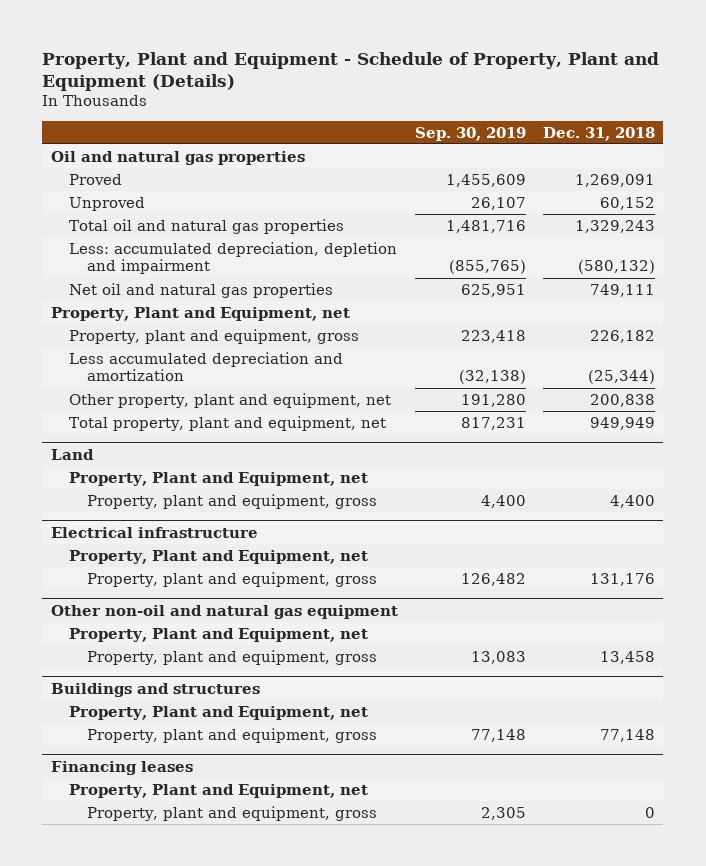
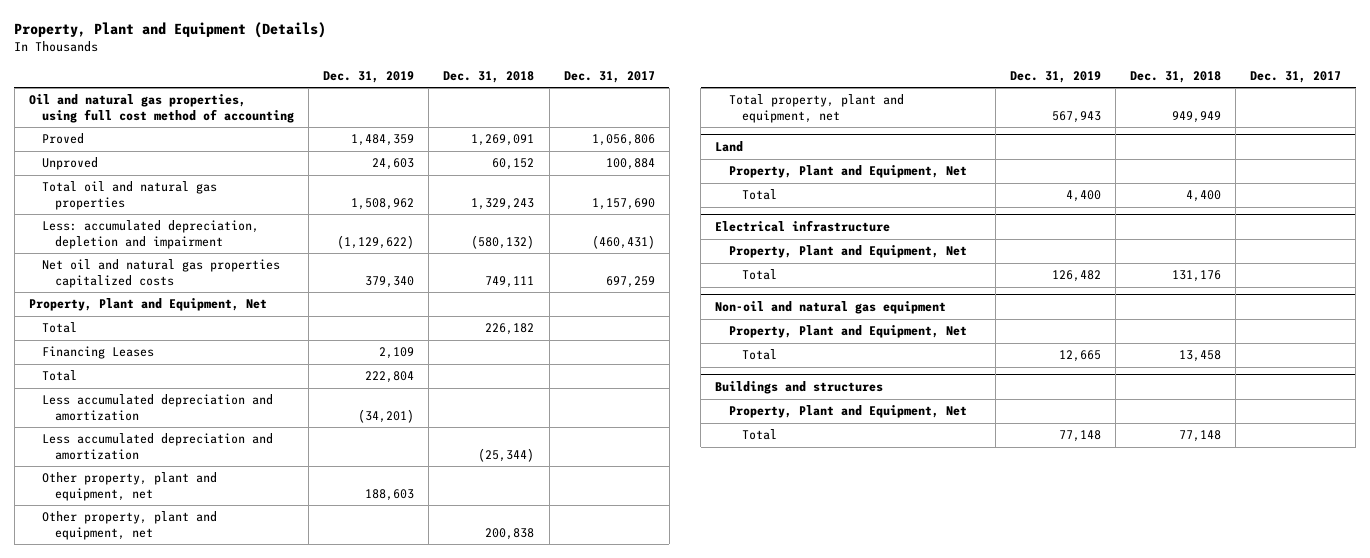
- Property, Plant and Equipment - Schedule of Property, Plant and Equipment (Details)
+ Property, Plant and Equipment (Details)
- | Sep. 30, 2019 | Dec. 31, 2018
+ | Dec. 31, 2019 | Dec. 31, 2018 | Dec. 31, 2017
- Oil and natural gas properties
+ Oil and natural gas properties, using full cost method of accounting
- Net oil and natural gas properties | 625,951 | 749,111
- Property, Plant and Equipment, net
- Property, plant and equipment, gross | 223,418 | 226,182
+ Net oil and natural gas properties capitalized costs | 379,340 | 749,111 | 697,259
+ Property, Plant and Equipment, Net
+ Total | | 226,182 |
+ Financing Leases | 2,109 | |
+ Total | 222,804 | |
+ Less accumulated depreciation and amortization | (34,201) | |
+ Other property, plant and equipment, net | 188,603 | |
@ Land
- Property, Plant and Equipment, net
- Property, plant and equipment, gross | 4,400 | 4,400
+ Property, Plant and Equipment, Net
+ Total | 4,400 | 4,400 |
@ Electrical infrastructure
- Property, Plant and Equipment, net
- Property, plant and equipment, gross | 126,482 | 131,176
- Other non-oil and natural gas equipment
- Property, Plant and Equipment, net
- Property, plant and equipment, gross | 13,083 | 13,458
@ Electrical infrastructure
+ Property, Plant and Equipment, Net
+ Total | 126,482 | 131,176 |
+ Non-oil and natural gas equipment
+ Property, Plant and Equipment, Net
+ Total | 12,665 | 13,458 |
@ Buildings and structures
- Property, Plant and Equipment, net
- Property, plant and equipment, gross | 77,148 | 77,148
- Financing leases
- Property, Plant and Equipment, net
- Property, plant and equipment, gross | 2,305 | 0
@ Buildings and structures
+ Property, Plant and Equipment, Net
+ Total | 77,148 | 77,148 |

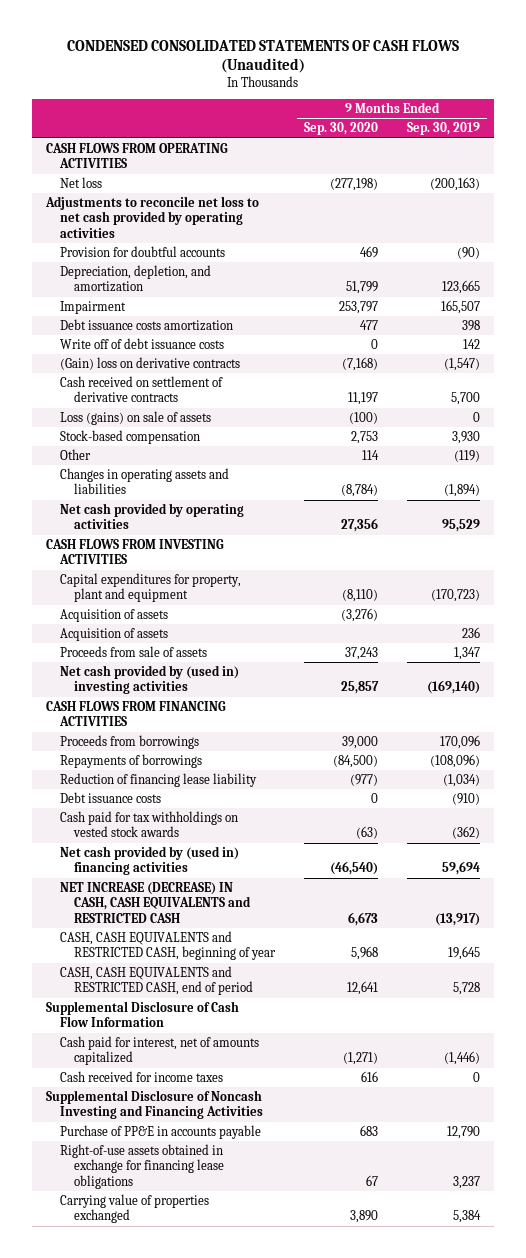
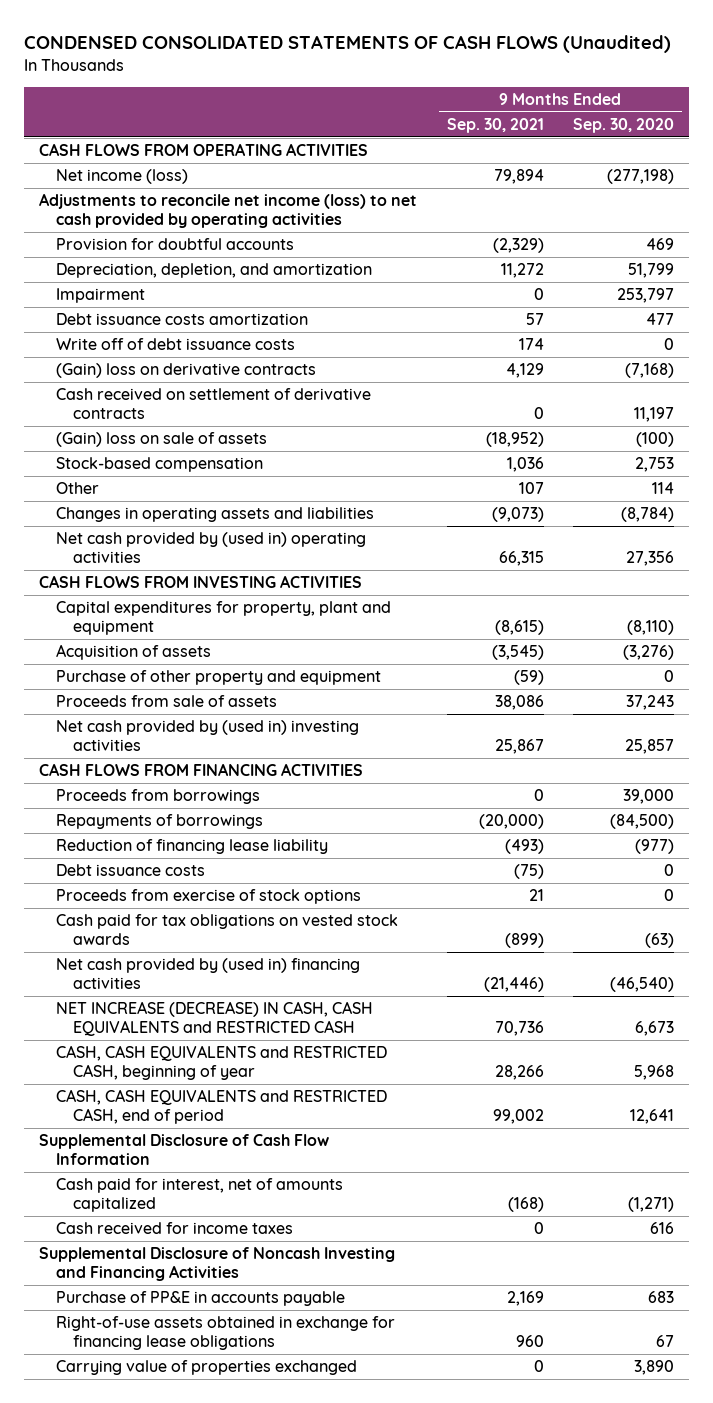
- | 9 Months Ended Sep. 30, 2020 | 9 Months Ended Sep. 30, 2019
+ | 9 Months Ended Sep. 30, 2021 | 9 Months Ended Sep. 30, 2020
- Net loss | (277,198) | (200,163)
- Adjustments to reconcile net loss to net cash provided by operating activities
+ Net income (loss) | 79,894 | (277,198)
+ Adjustments to reconcile net income (loss) to net cash provided by operating activities
- Loss (gains) on sale of assets | (100) | 0
+ (Gain) loss on sale of assets | (18,952) | (100)
- Net cash provided by operating activities | 27,356 | 95,529
+ Net cash provided by (used in) operating activities | 66,315 | 27,356
- Acquisition of assets | | 236
+ Purchase of other property and equipment | (59) | 0
- Cash paid for tax withholdings on vested stock awards | (63) | (362)
+ Proceeds from exercise of stock options | 21 | 0
+ Cash paid for tax obligations on vested stock awards | (899) | (63)

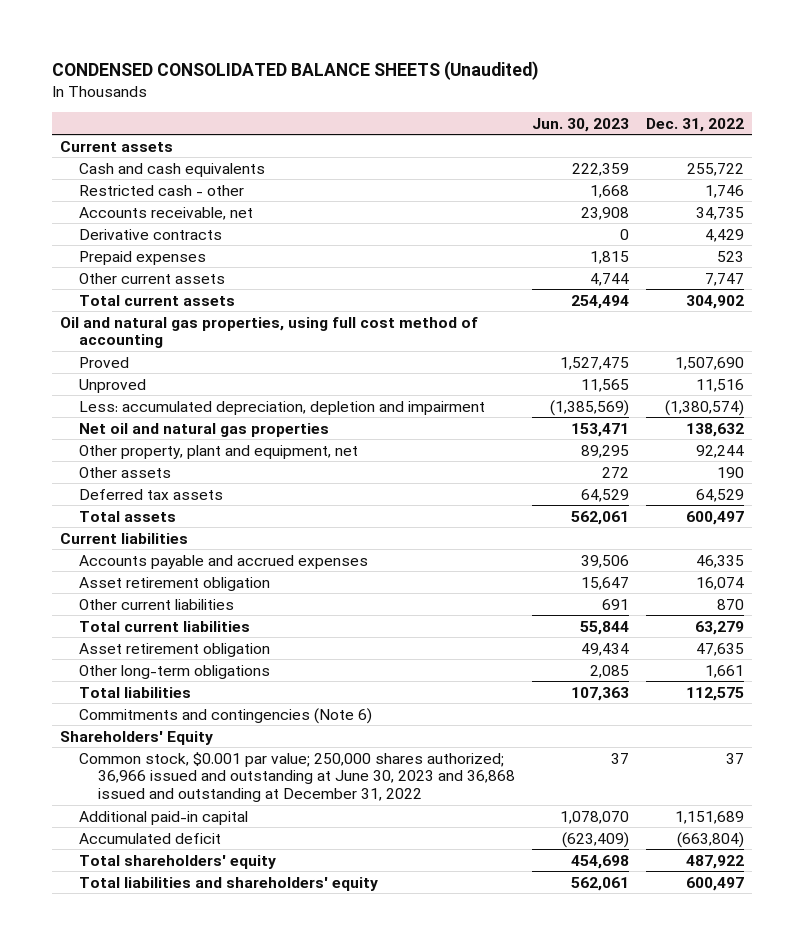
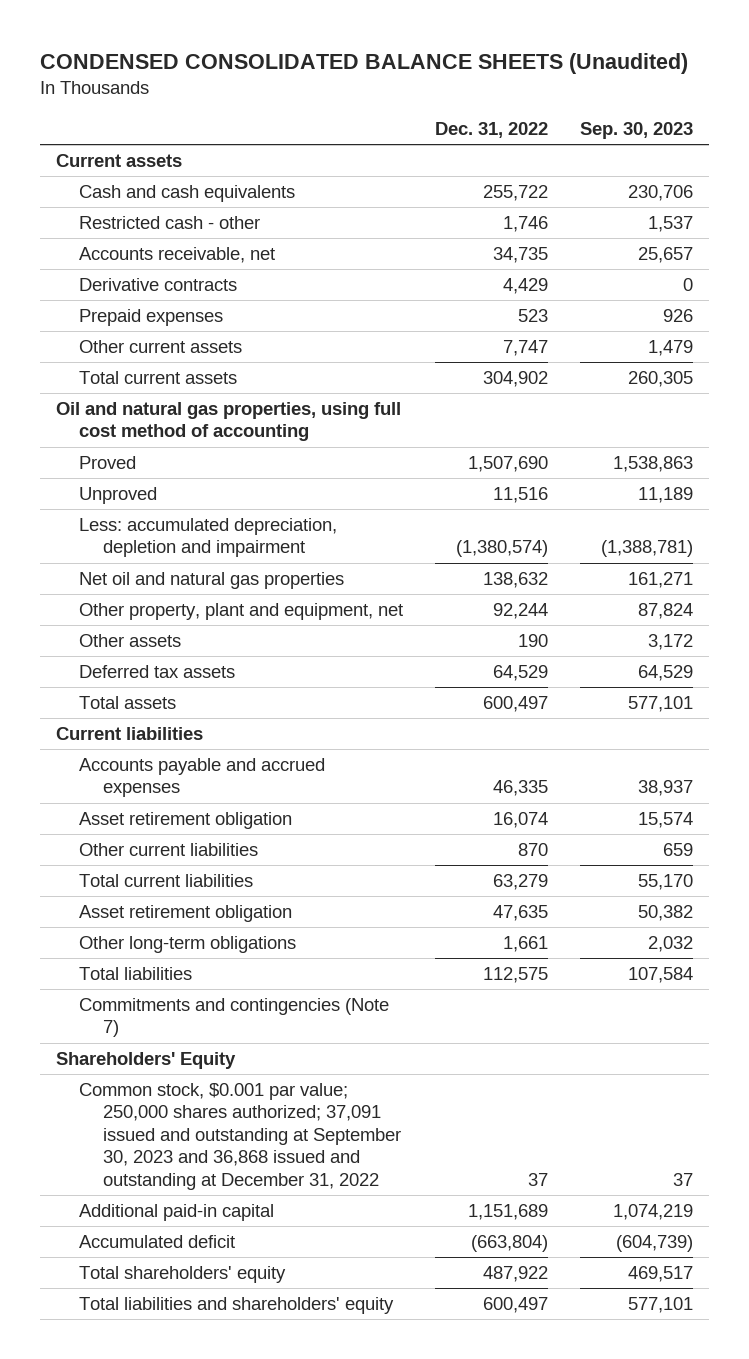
- | Jun. 30, 2023 | Dec. 31, 2022
+ | Dec. 31, 2022 | Sep. 30, 2023
- Commitments and contingencies (Note 6)
+ Commitments and contingencies (Note 7)
- Common stock, $0.001 par value; 250,000 shares authorized; 36,966 issued and outstanding at June 30, 2023 and 36,868 issued and outstanding at December 31, 2022 | 37 | 37
+ Common stock, $0.001 par value; 250,000 shares authorized; 37,091 issued and outstanding at September 30, 2023 and 36,868 issued and outstanding at December 31, 2022 | 37 | 37

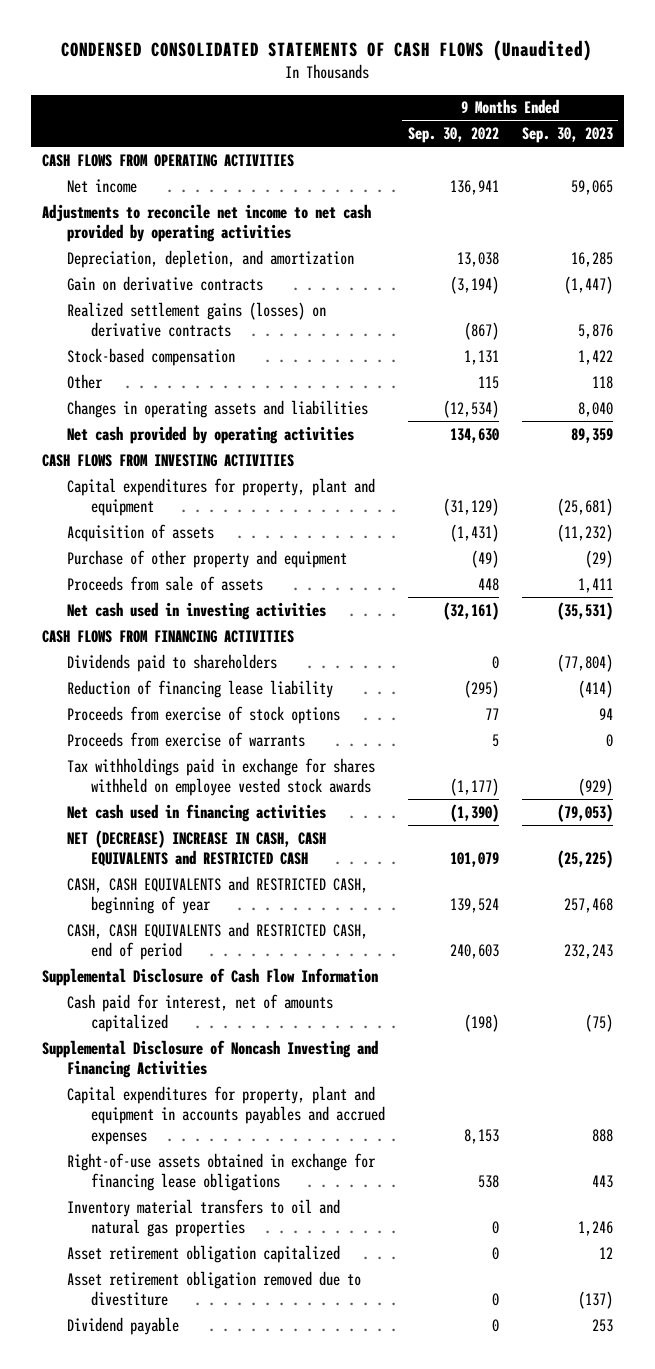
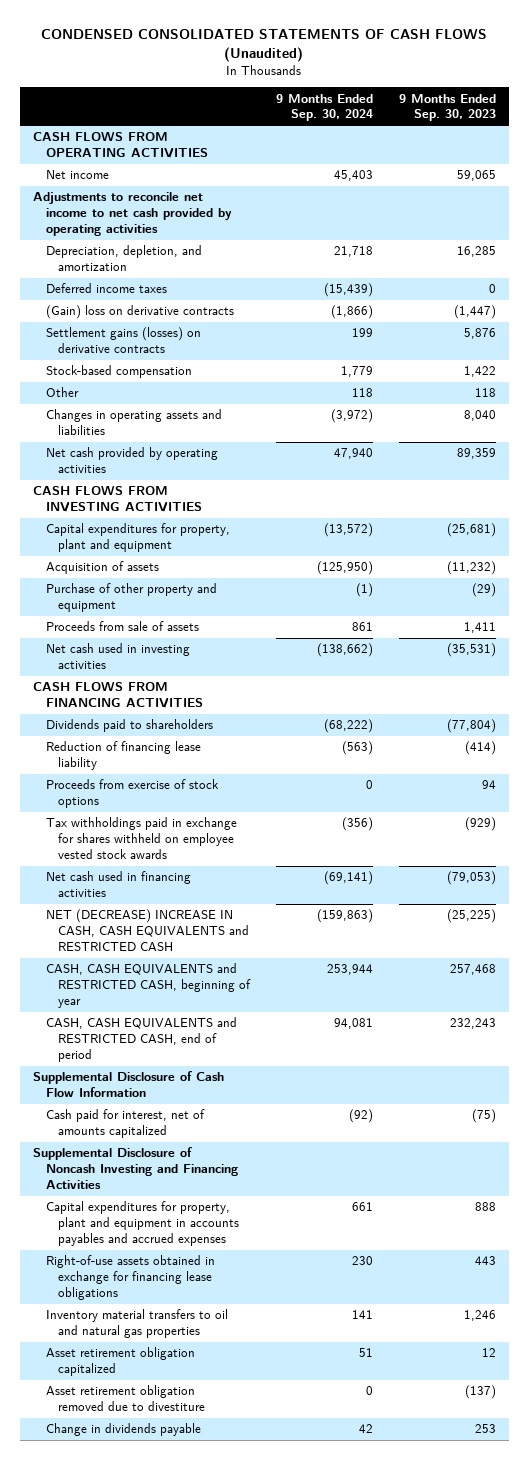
- | 9 Months Ended Sep. 30, 2022 | 9 Months Ended Sep. 30, 2023
+ | 9 Months Ended Sep. 30, 2024 | 9 Months Ended Sep. 30, 2023
- Gain on derivative contracts | (3,194) | (1,447)
- Realized settlement gains (losses) on derivative contracts | (867) | 5,876
+ Deferred income taxes | (15,439) | 0
+ (Gain) loss on derivative contracts | (1,866) | (1,447)
+ Settlement gains (losses) on derivative contracts | 199 | 5,876
- Proceeds from exercise of warrants | 5 | 0
- Dividend payable | 0 | 253
+ Change in dividends payable | 42 | 253

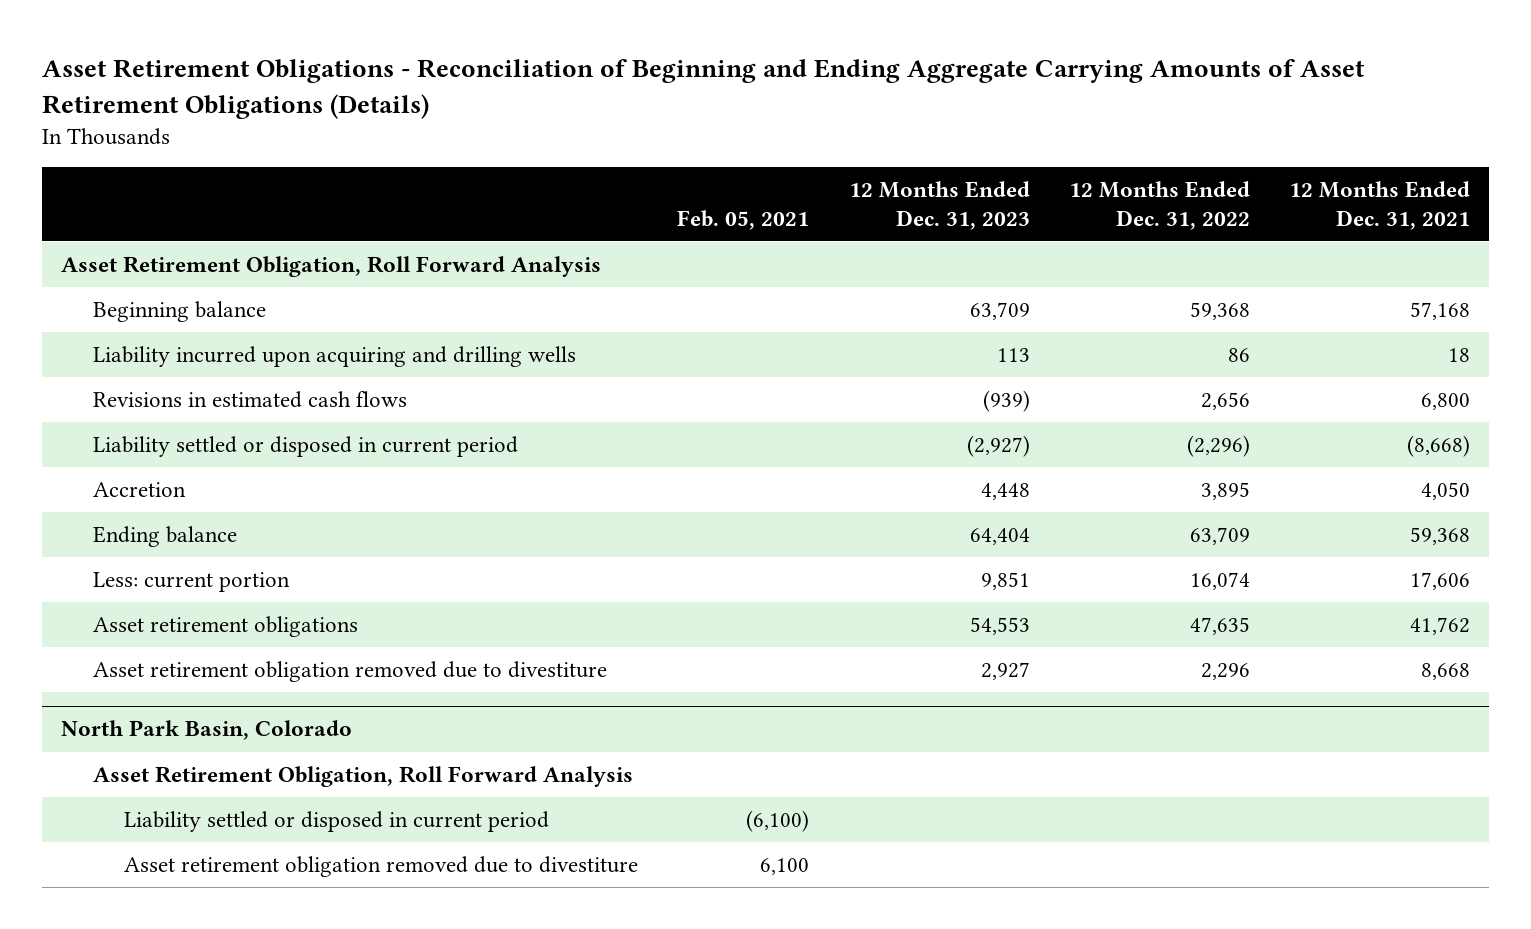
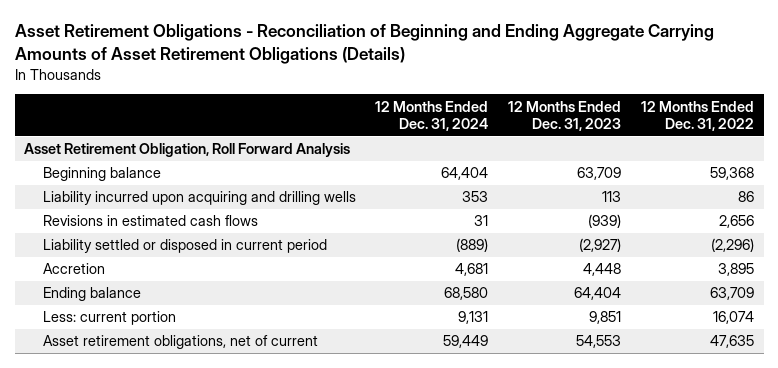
- | Feb. 05, 2021 | 12 Months Ended Dec. 31, 2023 | 12 Months Ended Dec. 31, 2022 | 12 Months Ended Dec. 31, 2021
+ | 12 Months Ended Dec. 31, 2024 | 12 Months Ended Dec. 31, 2023 | 12 Months Ended Dec. 31, 2022
- Asset retirement obligations | | 54,553 | 47,635 | 41,762
- Asset retirement obligation removed due to divestiture | | 2,927 | 2,296 | 8,668
- North Park Basin, Colorado
- Asset Retirement Obligation, Roll Forward Analysis
- Liability settled or disposed in current period | (6,100) | | |
- Asset retirement obligation removed due to divestiture | 6,100 | | |
+ Asset retirement obligations, net of current | 59,449 | 54,553 | 47,635

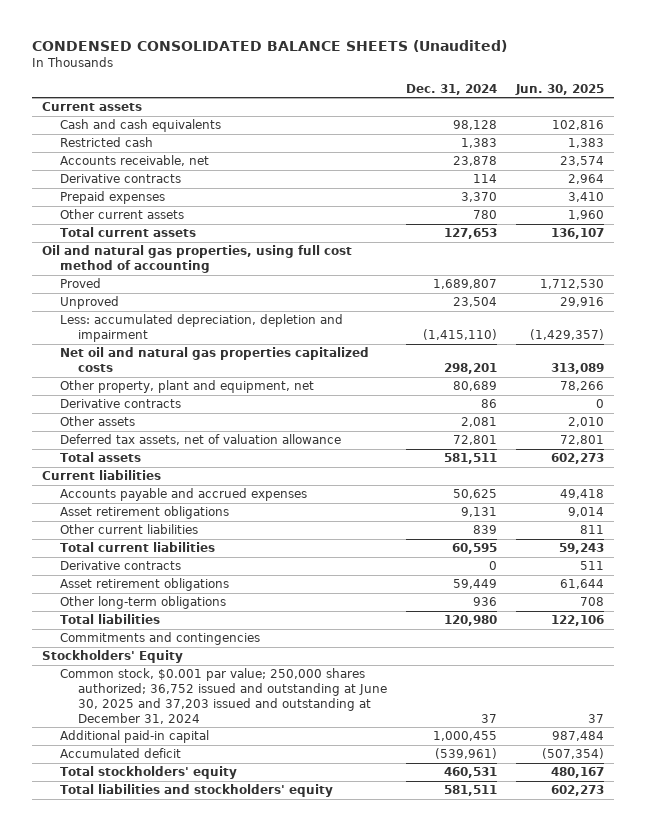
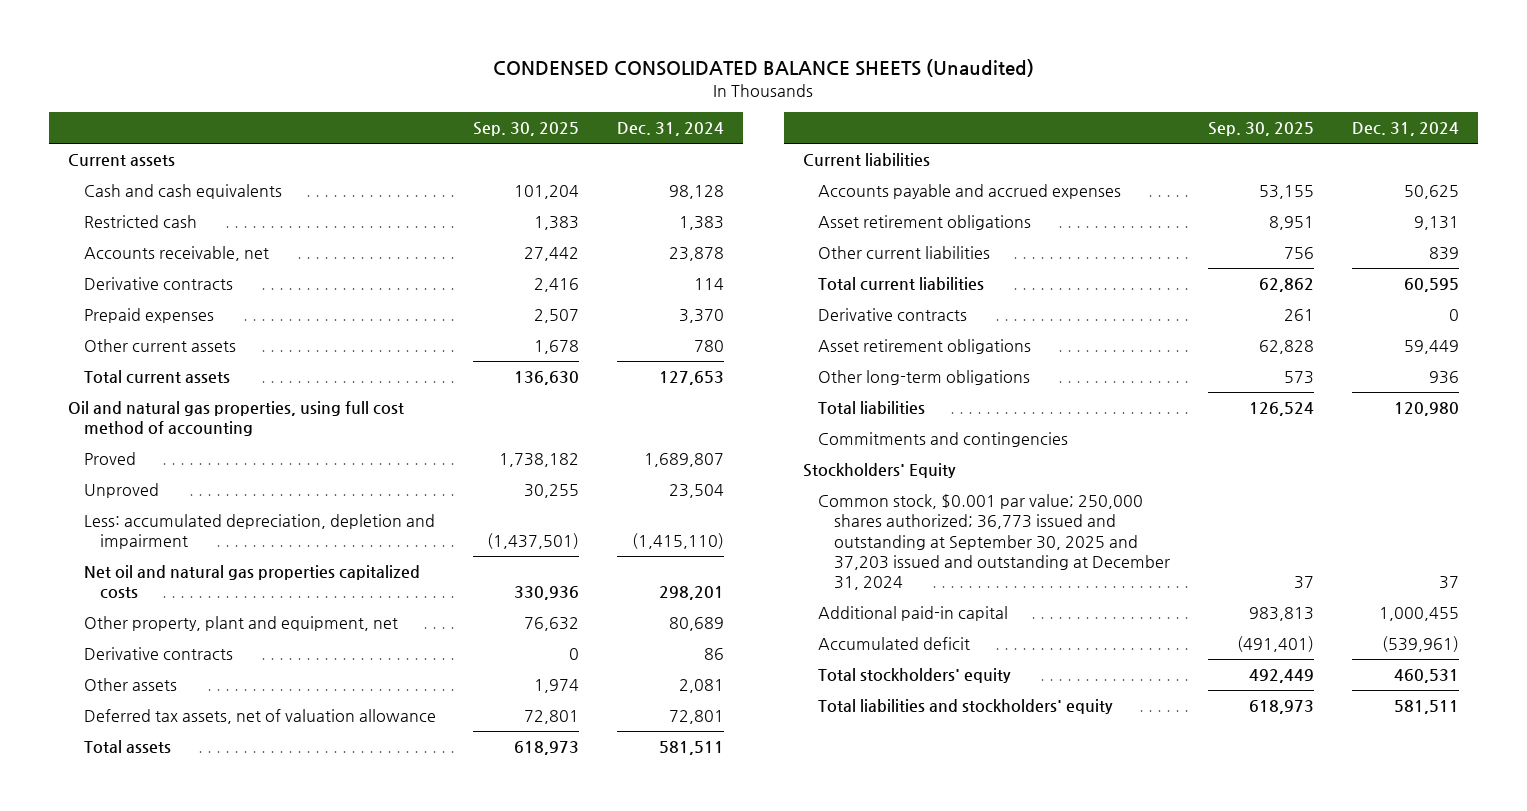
- | Dec. 31, 2024 | Jun. 30, 2025
+ | Sep. 30, 2025 | Dec. 31, 2024
- Common stock, $0.001 par value; 250,000 shares authorized; 36,752 issued and outstanding at June 30, 2025 and 37,203 issued and outstanding at December 31, 2024 | 37 | 37
+ Common stock, $0.001 par value; 250,000 shares authorized; 36,773 issued and outstanding at September 30, 2025 and 37,203 issued and outstanding at December 31, 2024 | 37 | 37

